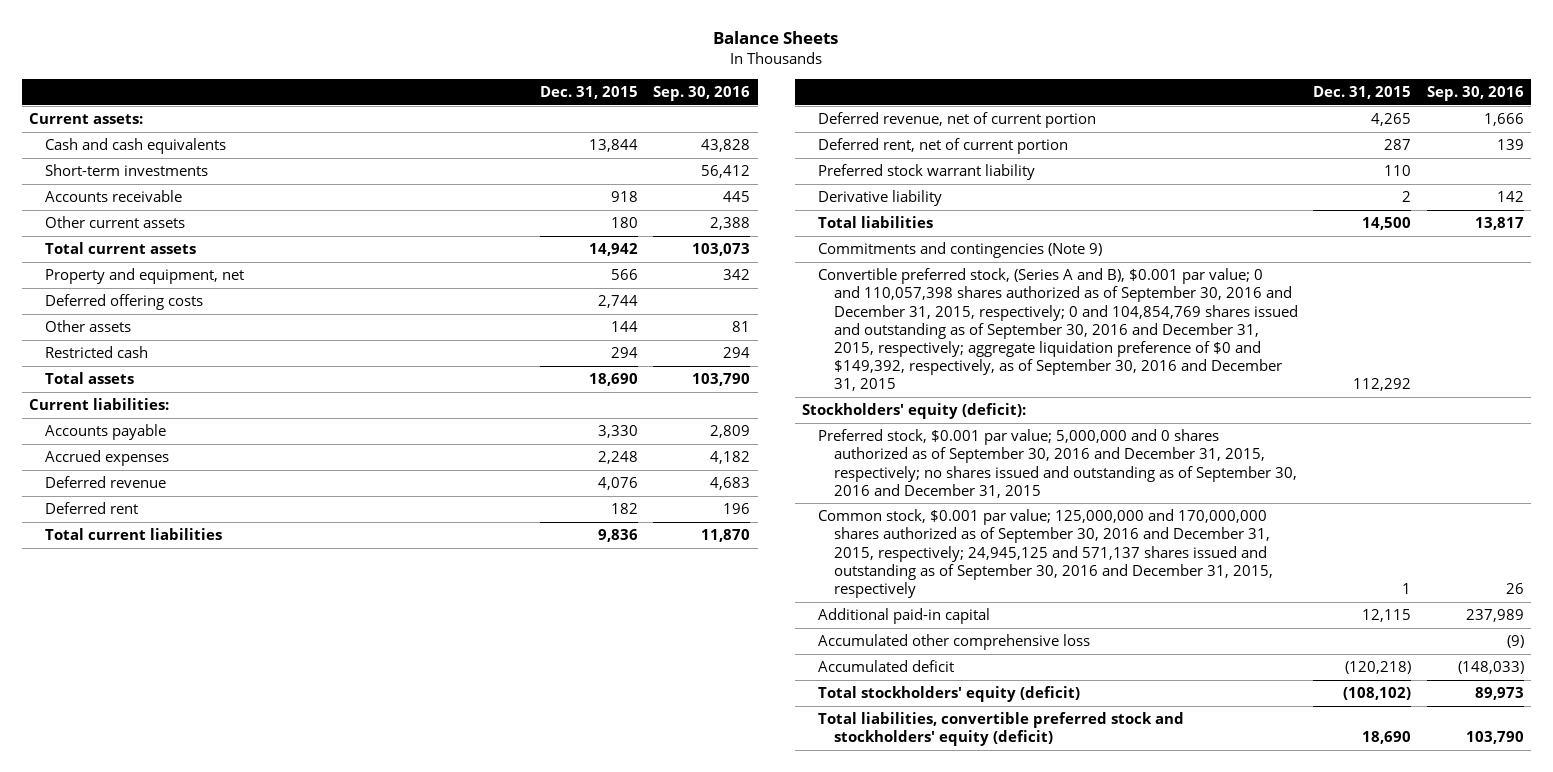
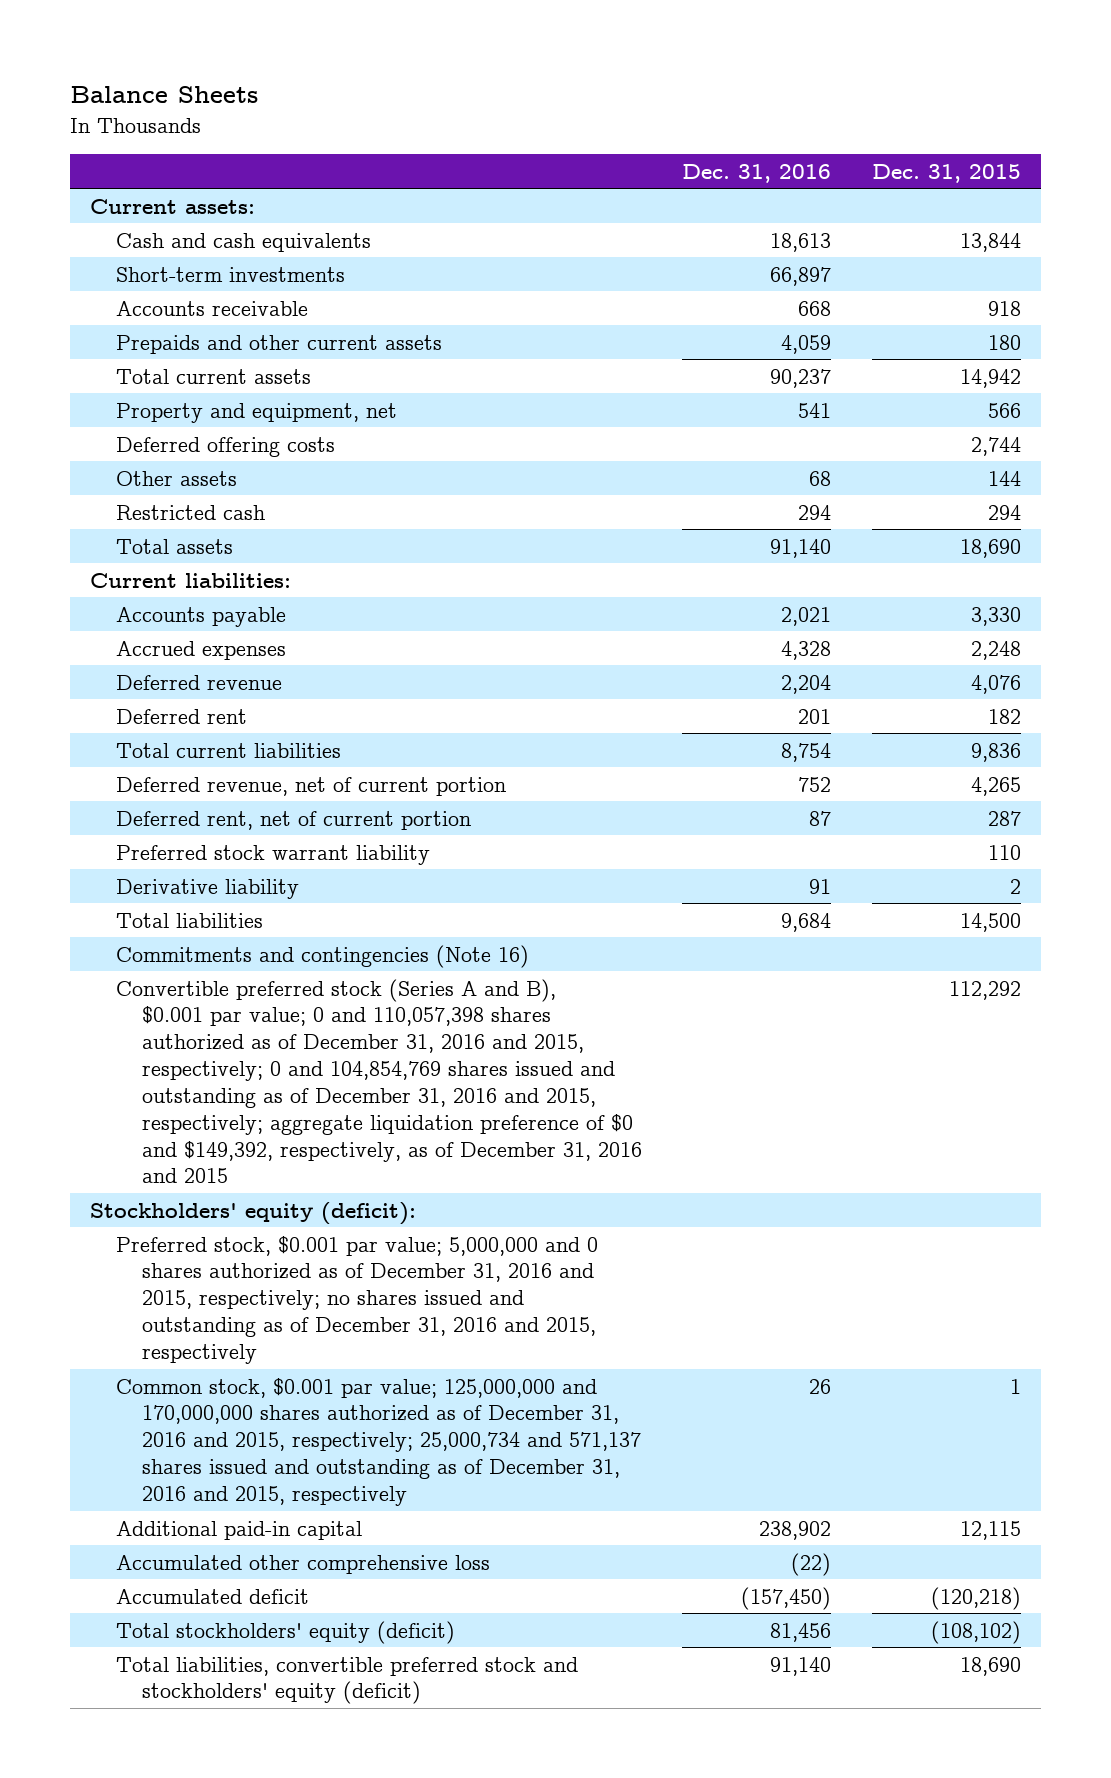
- | Dec. 31, 2015 | Sep. 30, 2016
+ | Dec. 31, 2016 | Dec. 31, 2015
- Other current assets | 180 | 2,388
+ Prepaids and other current assets | 4,059 | 180
- Commitments and contingencies (Note 9)
- Convertible preferred stock, (Series A and B), $0.001 par value; 0 and 110,057,398 shares authorized as of September 30, 2016 and December 31, 2015, respectively; 0 and 104,854,769 shares issued and outstanding as of September 30, 2016 and December 31, 2015, respectively; aggregate liquidation preference of $0 and $149,392, respectively, as of September 30, 2016 and December 31, 2015 | 112,292 |
+ Commitments and contingencies (Note 16)
+ Convertible preferred stock (Series A and B), $0.001 par value; 0 and 110,057,398 shares authorized as of December 31, 2016 and 2015, respectively; 0 and 104,854,769 shares issued and outstanding as of December 31, 2016 and 2015, respectively; aggregate liquidation preference of $0 and $149,392, respectively, as of December 31, 2016 and 2015 | | 112,292
- Preferred stock, $0.001 par value; 5,000,000 and 0 shares authorized as of September 30, 2016 and December 31, 2015, respectively; no shares issued and outstanding as of September 30, 2016 and December 31, 2015
- Common stock, $0.001 par value; 125,000,000 and 170,000,000 shares authorized as of September 30, 2016 and December 31, 2015, respectively; 24,945,125 and 571,137 shares issued and outstanding as of September 30, 2016 and December 31, 2015, respectively | 1 | 26
+ Preferred stock, $0.001 par value; 5,000,000 and 0 shares authorized as of December 31, 2016 and 2015, respectively; no shares issued and outstanding as of December 31, 2016 and 2015, respectively
+ Common stock, $0.001 par value; 125,000,000 and 170,000,000 shares authorized as of December 31, 2016 and 2015, respectively; 25,000,734 and 571,137 shares issued and outstanding as of December 31, 2016 and 2015, respectively | 26 | 1

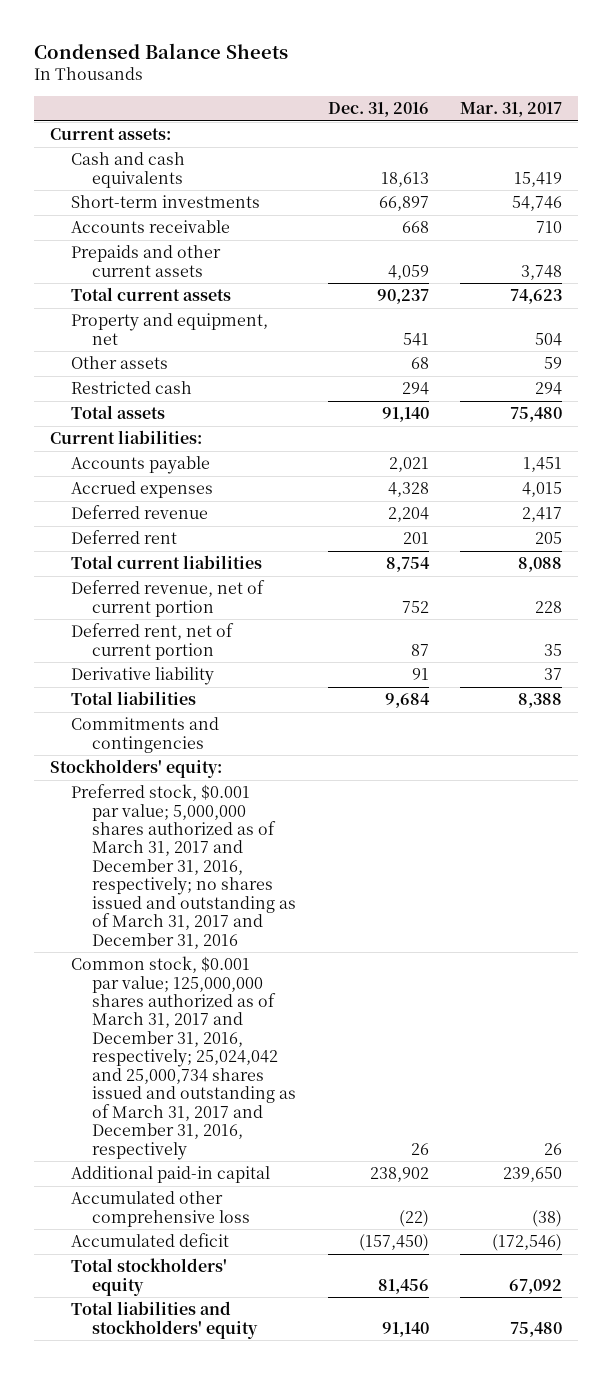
- Balance Sheets
+ Condensed Balance Sheets
- | Dec. 31, 2016 | Dec. 31, 2015
+ | Dec. 31, 2016 | Mar. 31, 2017
- Deferred offering costs | | 2,744
- Preferred stock warrant liability | | 110
- Commitments and contingencies (Note 16)
- Convertible preferred stock (Series A and B), $0.001 par value; 0 and 110,057,398 shares authorized as of December 31, 2016 and 2015, respectively; 0 and 104,854,769 shares issued and outstanding as of December 31, 2016 and 2015, respectively; aggregate liquidation preference of $0 and $149,392, respectively, as of December 31, 2016 and 2015 | | 112,292
- Stockholders' equity (deficit):
- Preferred stock, $0.001 par value; 5,000,000 and 0 shares authorized as of December 31, 2016 and 2015, respectively; no shares issued and outstanding as of December 31, 2016 and 2015, respectively
- Common stock, $0.001 par value; 125,000,000 and 170,000,000 shares authorized as of December 31, 2016 and 2015, respectively; 25,000,734 and 571,137 shares issued and outstanding as of December 31, 2016 and 2015, respectively | 26 | 1
+ Commitments and contingencies
+ Stockholders' equity:
+ Preferred stock, $0.001 par value; 5,000,000 shares authorized as of March 31, 2017 and December 31, 2016, respectively; no shares issued and outstanding as of March 31, 2017 and December 31, 2016
+ Common stock, $0.001 par value; 125,000,000 shares authorized as of March 31, 2017 and December 31, 2016, respectively; 25,024,042 and 25,000,734 shares issued and outstanding as of March 31, 2017 and December 31, 2016, respectively | 26 | 26
- Total stockholders' equity (deficit) | 81,456 | (108,102)
- Total liabilities, convertible preferred stock and stockholders' equity (deficit) | 91,140 | 18,690
+ Total stockholders' equity | 81,456 | 67,092
+ Total liabilities and stockholders' equity | 91,140 | 75,480

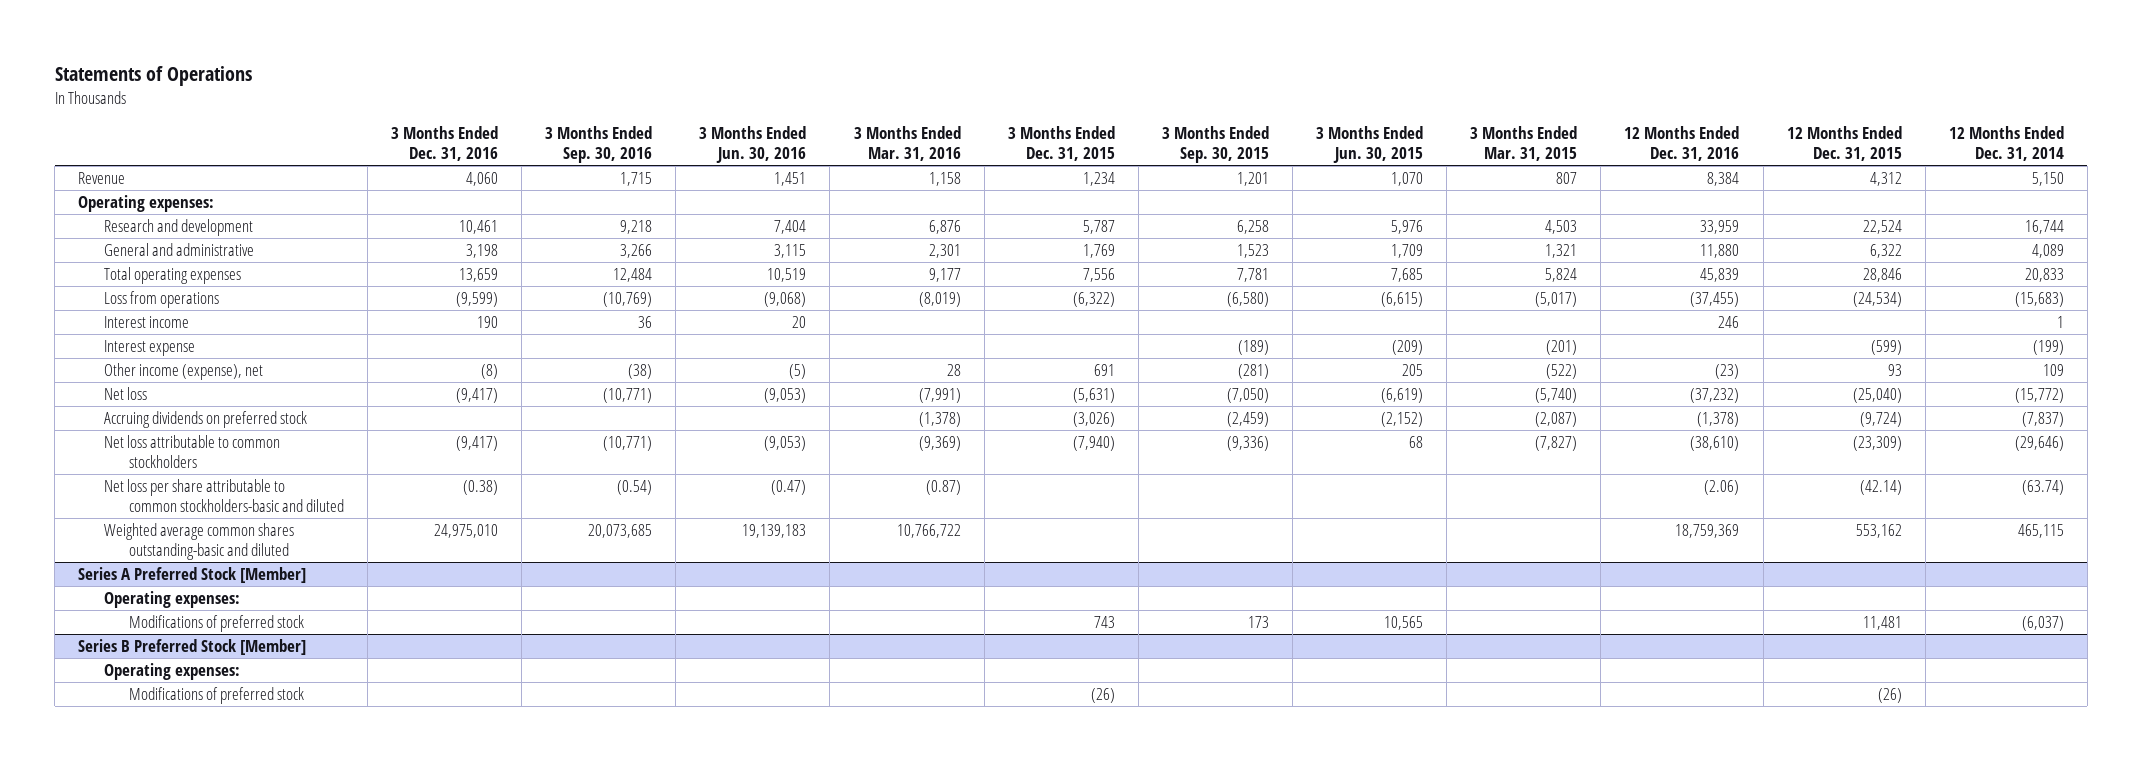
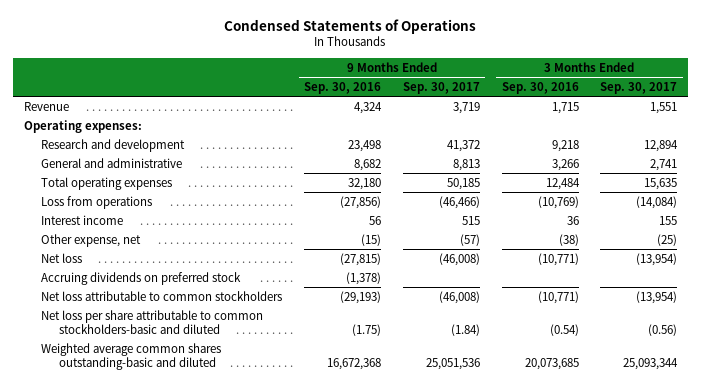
- Statements of Operations
+ Condensed Statements of Operations
- | 3 Months Ended Dec. 31, 2016 | 3 Months Ended Sep. 30, 2016 | 3 Months Ended Jun. 30, 2016 | 3 Months Ended Mar. 31, 2016 | 3 Months Ended Dec. 31, 2015 | 3 Months Ended Sep. 30, 2015 | 3 Months Ended Jun. 30, 2015 | 3 Months Ended Mar. 31, 2015 | 12 Months Ended Dec. 31, 2016 | 12 Months Ended Dec. 31, 2015 | 12 Months Ended Dec. 31, 2014
+ | 9 Months Ended Sep. 30, 2016 | 9 Months Ended Sep. 30, 2017 | 3 Months Ended Sep. 30, 2016 | 3 Months Ended Sep. 30, 2017
- Interest expense | | | | | | (189) | (209) | (201) | | (599) | (199)
- Other income (expense), net | (8) | (38) | (5) | 28 | 691 | (281) | 205 | (522) | (23) | 93 | 109
+ Other expense, net | (15) | (57) | (38) | (25)
- Series A Preferred Stock [Member]
- Operating expenses:
- Modifications of preferred stock | | | | | 743 | 173 | 10,565 | | | 11,481 | (6,037)
- Series B Preferred Stock [Member]
- Operating expenses:
- Modifications of preferred stock | | | | | (26) | | | | | (26) |

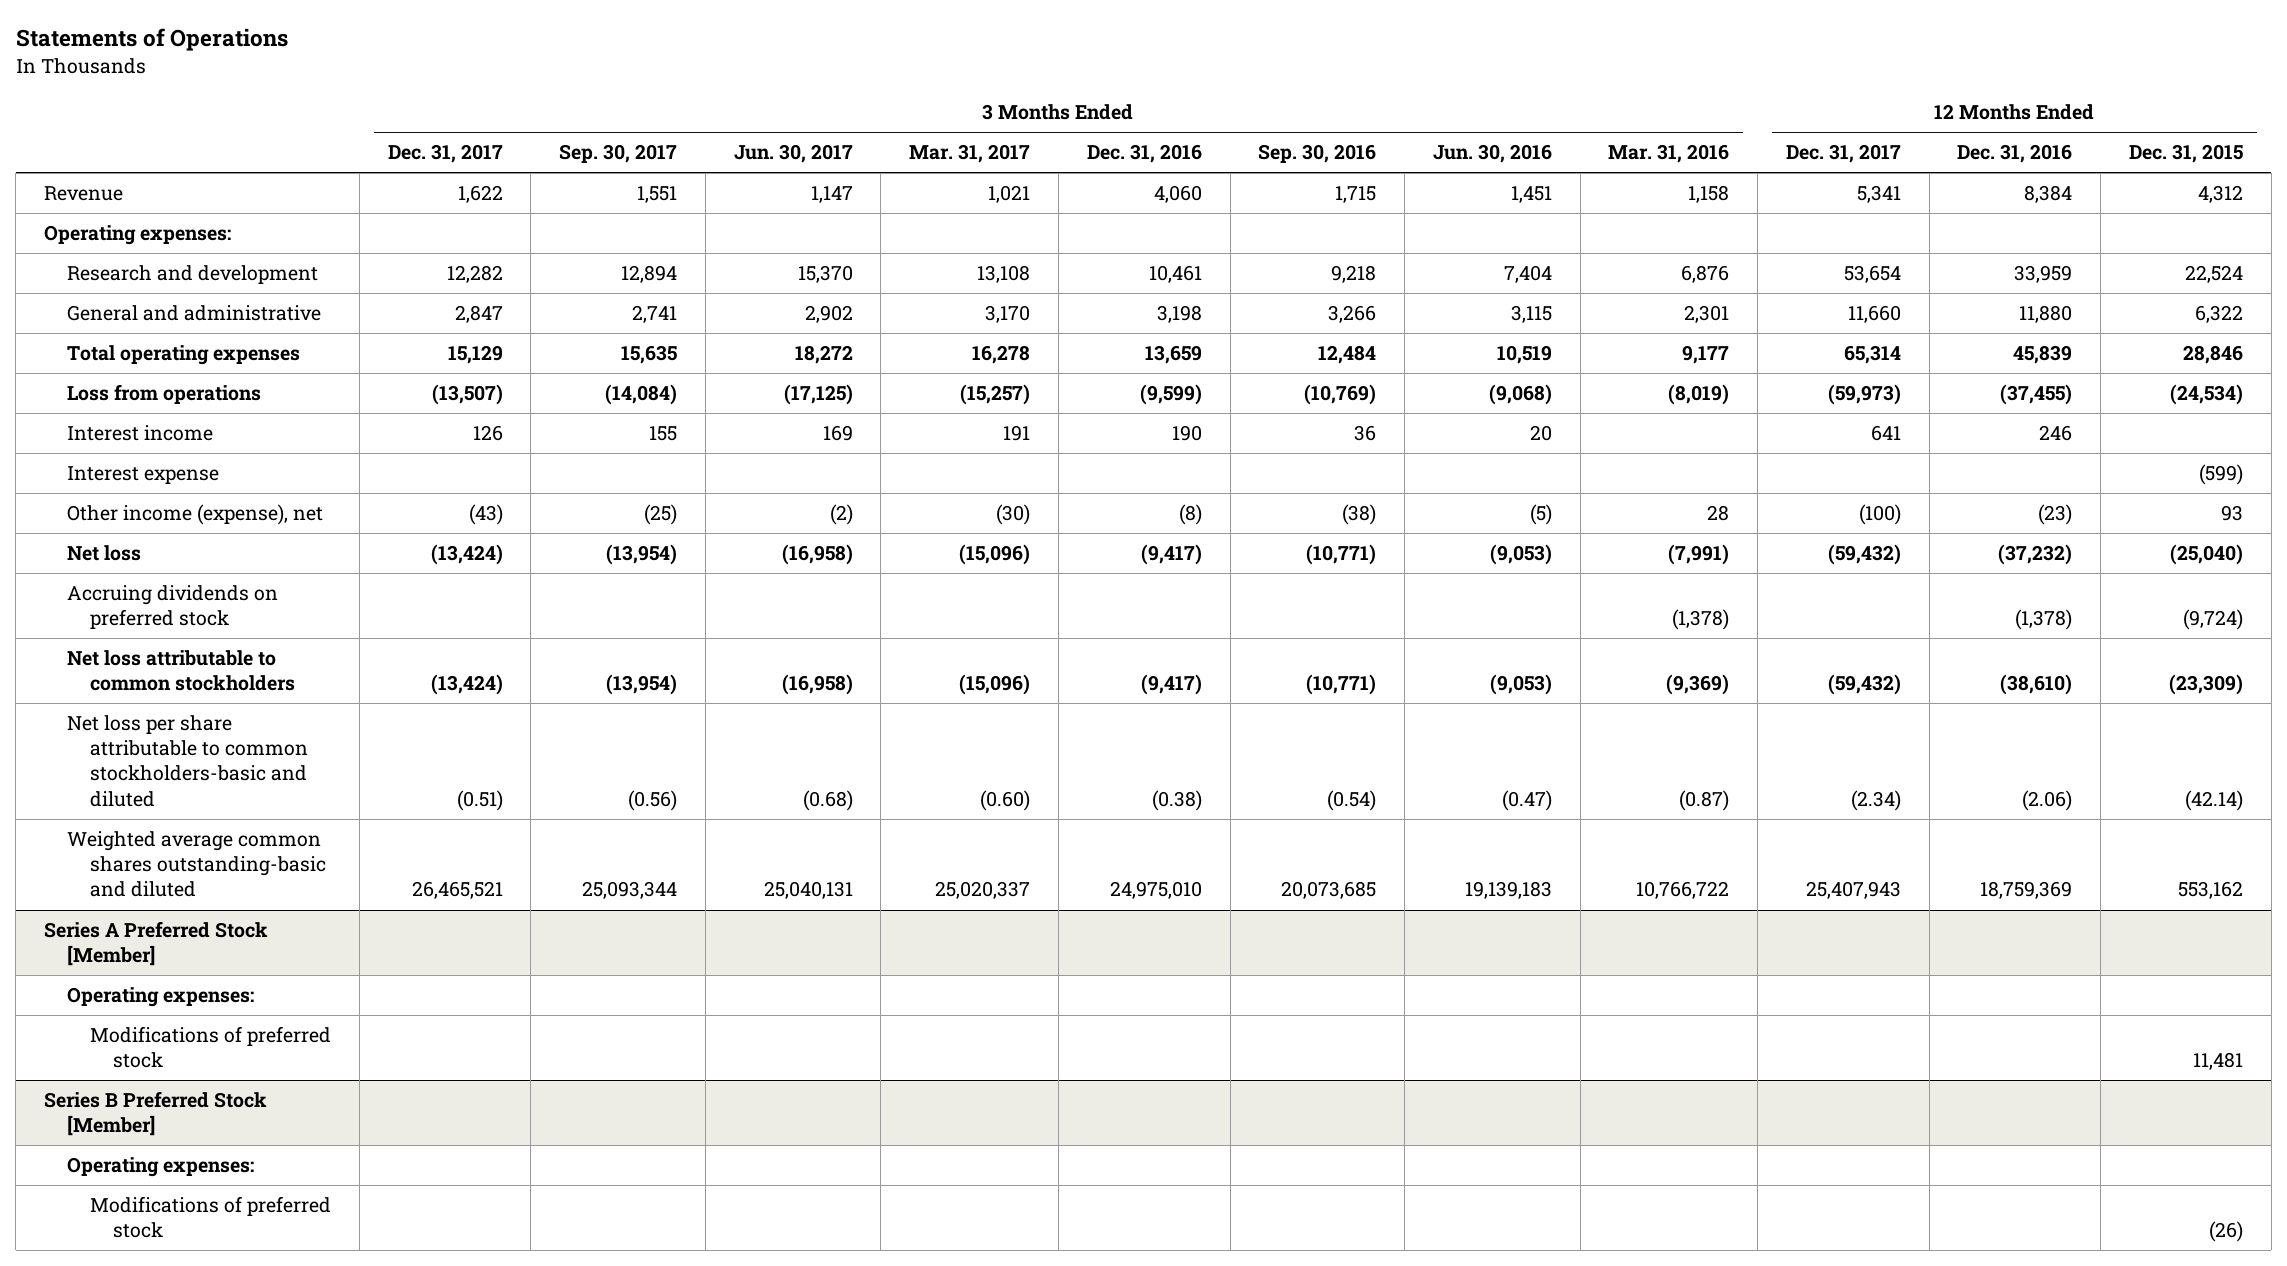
- Condensed Statements of Operations
+ Statements of Operations
- | 9 Months Ended Sep. 30, 2016 | 9 Months Ended Sep. 30, 2017 | 3 Months Ended Sep. 30, 2016 | 3 Months Ended Sep. 30, 2017
+ | 3 Months Ended Dec. 31, 2017 | 3 Months Ended Sep. 30, 2017 | 3 Months Ended Jun. 30, 2017 | 3 Months Ended Mar. 31, 2017 | 3 Months Ended Dec. 31, 2016 | 3 Months Ended Sep. 30, 2016 | 3 Months Ended Jun. 30, 2016 | 3 Months Ended Mar. 31, 2016 | 12 Months Ended Dec. 31, 2017 | 12 Months Ended Dec. 31, 2016 | 12 Months Ended Dec. 31, 2015
- Other expense, net | (15) | (57) | (38) | (25)
+ Interest expense | | | | | | | | | | | (599)
+ Other income (expense), net | (43) | (25) | (2) | (30) | (8) | (38) | (5) | 28 | (100) | (23) | 93
+ Series A Preferred Stock [Member]
+ Operating expenses:
+ Modifications of preferred stock | | | | | | | | | | | 11,481
+ Series B Preferred Stock [Member]
+ Operating expenses:
+ Modifications of preferred stock | | | | | | | | | | | (26)

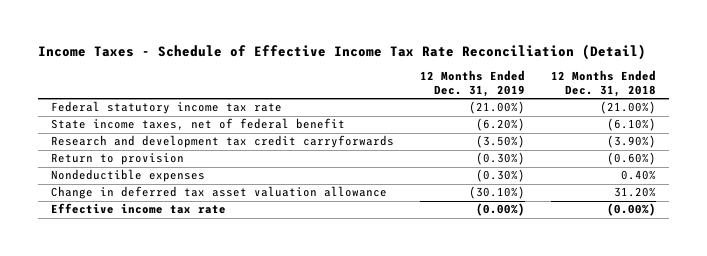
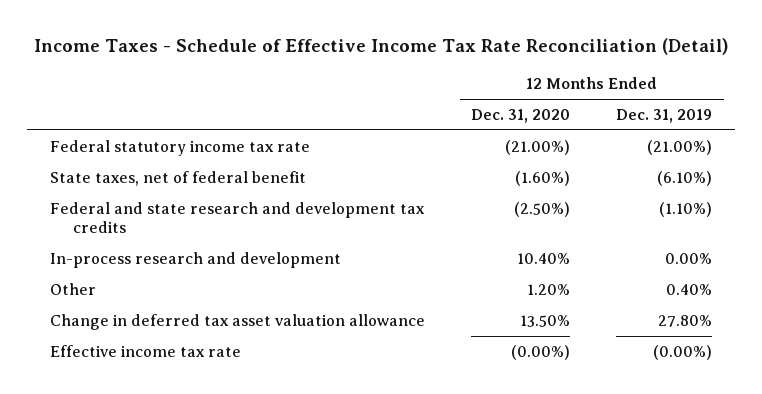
- | 12 Months Ended Dec. 31, 2019 | 12 Months Ended Dec. 31, 2018
+ | 12 Months Ended Dec. 31, 2020 | 12 Months Ended Dec. 31, 2019
- State income taxes, net of federal benefit | (6.20%) | (6.10%)
- Research and development tax credit carryforwards | (3.50%) | (3.90%)
- Return to provision | (0.30%) | (0.60%)
- Nondeductible expenses | (0.30%) | 0.40%
- Change in deferred tax asset valuation allowance | (30.10%) | 31.20%
+ State taxes, net of federal benefit | (1.60%) | (6.10%)
+ Federal and state research and development tax credits | (2.50%) | (1.10%)
+ In-process research and development | 10.40% | 0.00%
+ Other | 1.20% | 0.40%
+ Change in deferred tax asset valuation allowance | 13.50% | 27.80%

